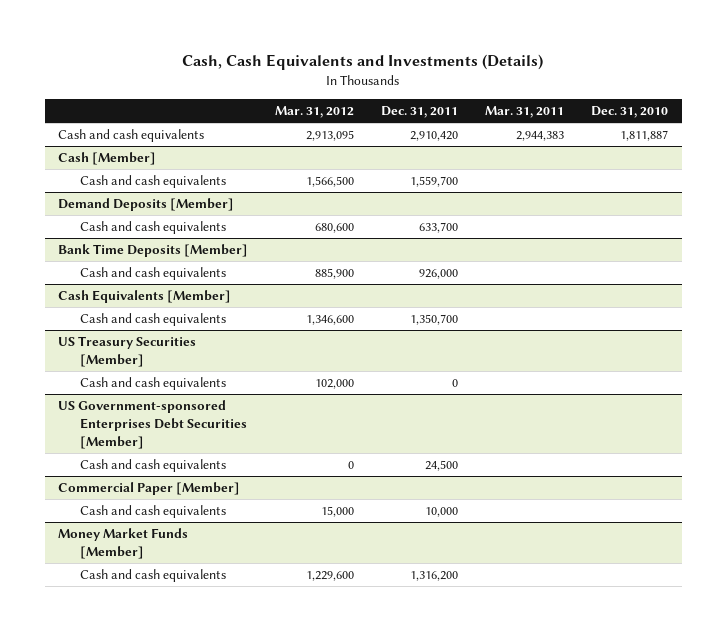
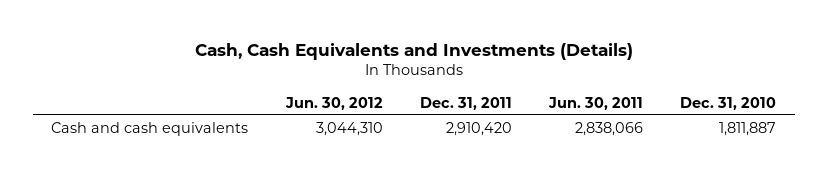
- | Mar. 31, 2012 | Dec. 31, 2011 | Mar. 31, 2011 | Dec. 31, 2010
+ | Jun. 30, 2012 | Dec. 31, 2011 | Jun. 30, 2011 | Dec. 31, 2010
- Cash [Member]
- Cash and cash equivalents | 1,566,500 | 1,559,700 | |
- Demand Deposits [Member]
- Cash and cash equivalents | 680,600 | 633,700 | |
- Bank Time Deposits [Member]
- Cash and cash equivalents | 885,900 | 926,000 | |
- Cash Equivalents [Member]
- Cash and cash equivalents | 1,346,600 | 1,350,700 | |
- US Treasury Securities [Member]
- Cash and cash equivalents | 102,000 | 0 | |
- US Government-sponsored Enterprises Debt Securities [Member]
- Cash and cash equivalents | 0 | 24,500 | |
- Commercial Paper [Member]
- Cash and cash equivalents | 15,000 | 10,000 | |
- Money Market Funds [Member]
- Cash and cash equivalents | 1,229,600 | 1,316,200 | |

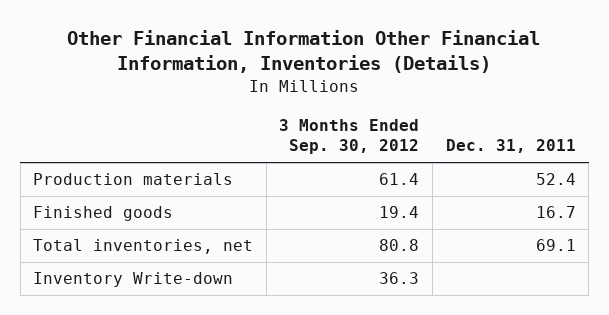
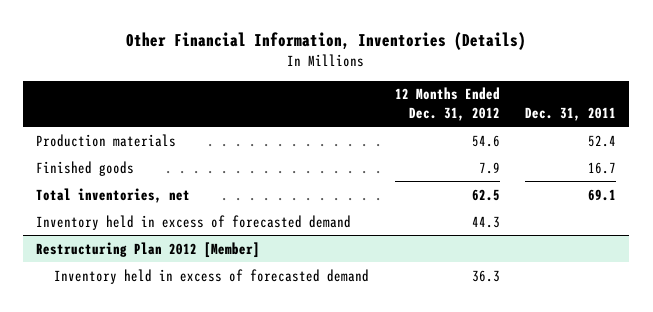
- Other Financial Information Other Financial Information, Inventories (Details)
+ Other Financial Information, Inventories (Details)
- | 3 Months Ended Sep. 30, 2012 | Dec. 31, 2011
+ | 12 Months Ended Dec. 31, 2012 | Dec. 31, 2011
- Inventory Write-down | 36.3 |
+ Inventory held in excess of forecasted demand | 44.3 |
+ Restructuring Plan 2012 [Member]
+ Inventory held in excess of forecasted demand | 36.3 |

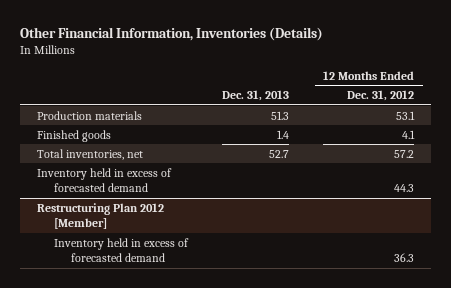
- | 12 Months Ended Dec. 31, 2012 | Dec. 31, 2011
+ | Dec. 31, 2013 | 12 Months Ended Dec. 31, 2012
- Production materials | 54.6 | 52.4
- Finished goods | 7.9 | 16.7
- Total inventories, net | 62.5 | 69.1
+ Production materials | 51.3 | 53.1
+ Finished goods | 1.4 | 4.1
+ Total inventories, net | 52.7 | 57.2

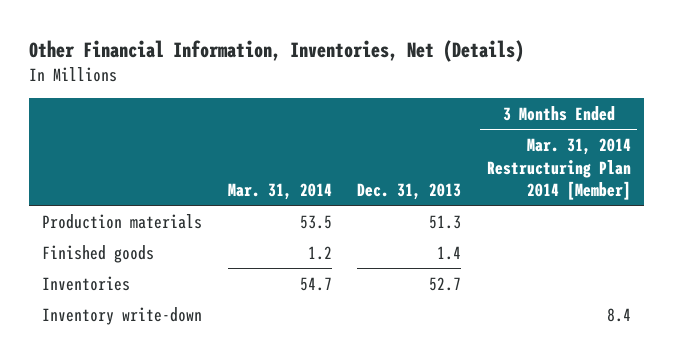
- Other Financial Information, Inventories (Details)
+ Other Financial Information, Inventories, Net (Details)
- | Dec. 31, 2013 | 12 Months Ended Dec. 31, 2012
+ | Mar. 31, 2014 | Dec. 31, 2013 | 3 Months Ended Mar. 31, 2014 Restructuring Plan 2014 [Member]
- Total inventories, net | 52.7 | 57.2
- Inventory held in excess of forecasted demand | | 44.3
- Restructuring Plan 2012 [Member]
- Inventory held in excess of forecasted demand | | 36.3
+ Inventories | 54.7 | 52.7 |
+ Inventory write-down | | | 8.4

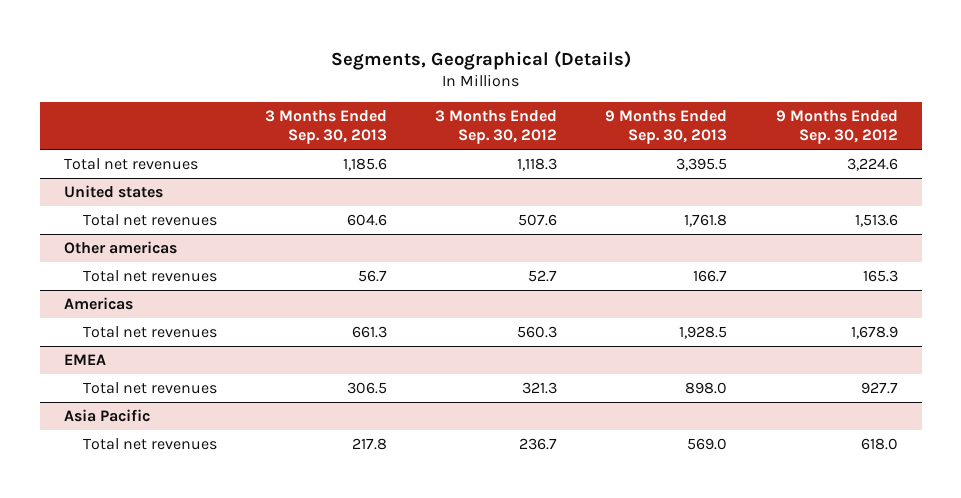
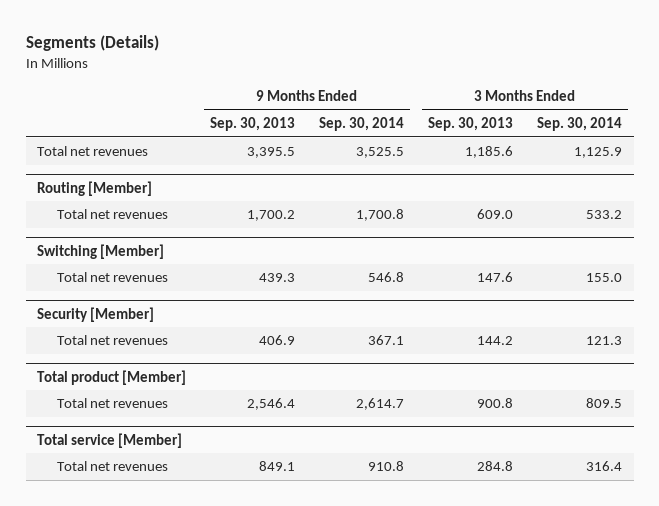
- Segments, Geographical (Details)
+ Segments (Details)
- | 3 Months Ended Sep. 30, 2013 | 3 Months Ended Sep. 30, 2012 | 9 Months Ended Sep. 30, 2013 | 9 Months Ended Sep. 30, 2012
+ | 9 Months Ended Sep. 30, 2013 | 9 Months Ended Sep. 30, 2014 | 3 Months Ended Sep. 30, 2013 | 3 Months Ended Sep. 30, 2014
- United states
- Total net revenues | 604.6 | 507.6 | 1,761.8 | 1,513.6
- Other americas
- Total net revenues | 56.7 | 52.7 | 166.7 | 165.3
- Americas
- Total net revenues | 661.3 | 560.3 | 1,928.5 | 1,678.9
- EMEA
- Total net revenues | 306.5 | 321.3 | 898.0 | 927.7
- Asia Pacific
- Total net revenues | 217.8 | 236.7 | 569.0 | 618.0
+ Routing [Member]
+ Total net revenues | 1,700.2 | 1,700.8 | 609.0 | 533.2
+ Switching [Member]
+ Total net revenues | 439.3 | 546.8 | 147.6 | 155.0
+ Security [Member]
+ Total net revenues | 406.9 | 367.1 | 144.2 | 121.3
+ Total product [Member]
+ Total net revenues | 2,546.4 | 2,614.7 | 900.8 | 809.5
+ Total service [Member]
+ Total net revenues | 849.1 | 910.8 | 284.8 | 316.4

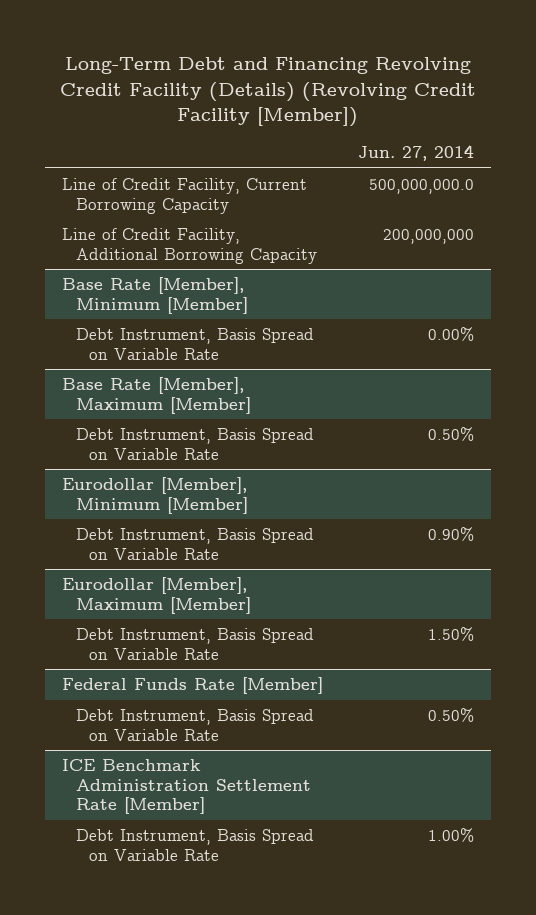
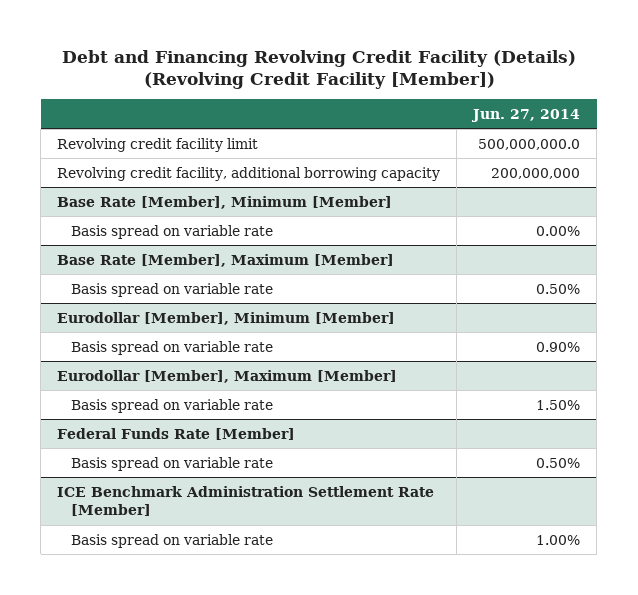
- Long-Term Debt and Financing Revolving Credit Facility (Details) (Revolving Credit Facility [Member])
+ Debt and Financing Revolving Credit Facility (Details) (Revolving Credit Facility [Member])
- Line of Credit Facility, Current Borrowing Capacity | 500,000,000.0
- Line of Credit Facility, Additional Borrowing Capacity | 200,000,000
+ Revolving credit facility limit | 500,000,000.0
+ Revolving credit facility, additional borrowing capacity | 200,000,000
@ Base Rate [Member], Minimum [Member]
- Debt Instrument, Basis Spread on Variable Rate | 0.00%
+ Basis spread on variable rate | 0.00%
@ Base Rate [Member], Maximum [Member]
- Debt Instrument, Basis Spread on Variable Rate | 0.50%
+ Basis spread on variable rate | 0.50%
@ Eurodollar [Member], Minimum [Member]
- Debt Instrument, Basis Spread on Variable Rate | 0.90%
+ Basis spread on variable rate | 0.90%
@ Eurodollar [Member], Maximum [Member]
- Debt Instrument, Basis Spread on Variable Rate | 1.50%
+ Basis spread on variable rate | 1.50%
@ Federal Funds Rate [Member]
- Debt Instrument, Basis Spread on Variable Rate | 0.50%
+ Basis spread on variable rate | 0.50%
@ ICE Benchmark Administration Settlement Rate [Member]
- Debt Instrument, Basis Spread on Variable Rate | 1.00%
+ Basis spread on variable rate | 1.00%

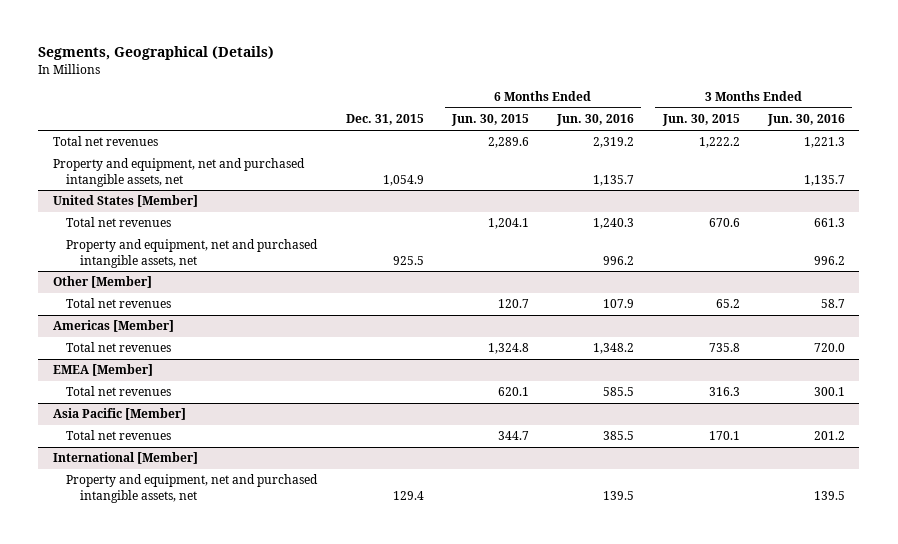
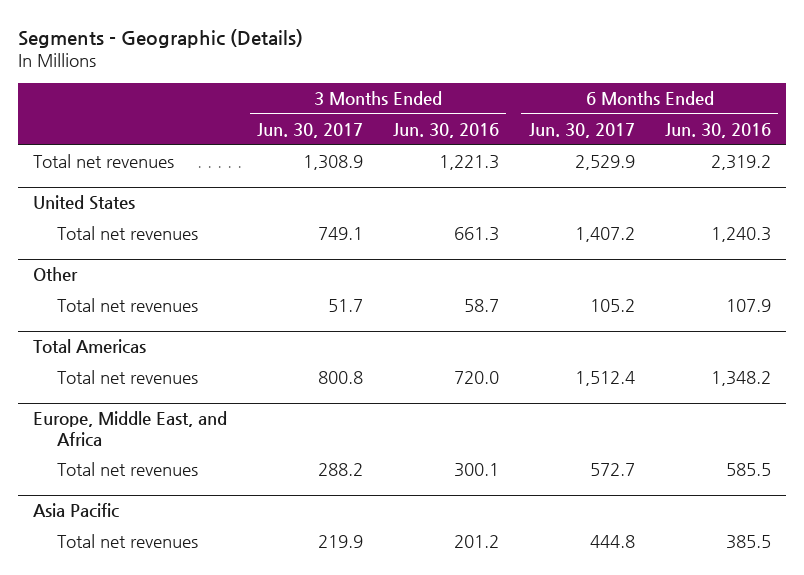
- Segments, Geographical (Details)
+ Segments - Geographic (Details)
- | Dec. 31, 2015 | 6 Months Ended Jun. 30, 2015 | 6 Months Ended Jun. 30, 2016 | 3 Months Ended Jun. 30, 2015 | 3 Months Ended Jun. 30, 2016
+ | 3 Months Ended Jun. 30, 2017 | 3 Months Ended Jun. 30, 2016 | 6 Months Ended Jun. 30, 2017 | 6 Months Ended Jun. 30, 2016
- Property and equipment, net and purchased intangible assets, net | 1,054.9 | | 1,135.7 | | 1,135.7
- United States [Member]
+ United States
- Property and equipment, net and purchased intangible assets, net | 925.5 | | 996.2 | | 996.2
- Other [Member]
+ Other
- Americas [Member]
+ Total Americas
- EMEA [Member]
+ Europe, Middle East, and Africa
- Asia Pacific [Member]
+ Asia Pacific
- International [Member]
- Property and equipment, net and purchased intangible assets, net | 129.4 | | 139.5 | | 139.5

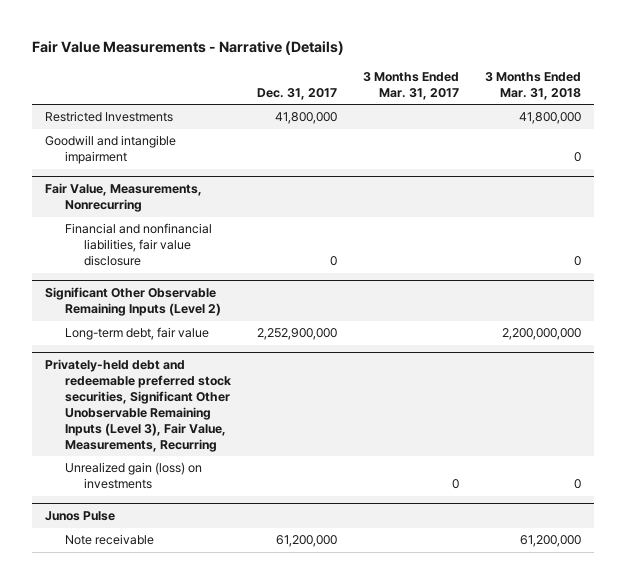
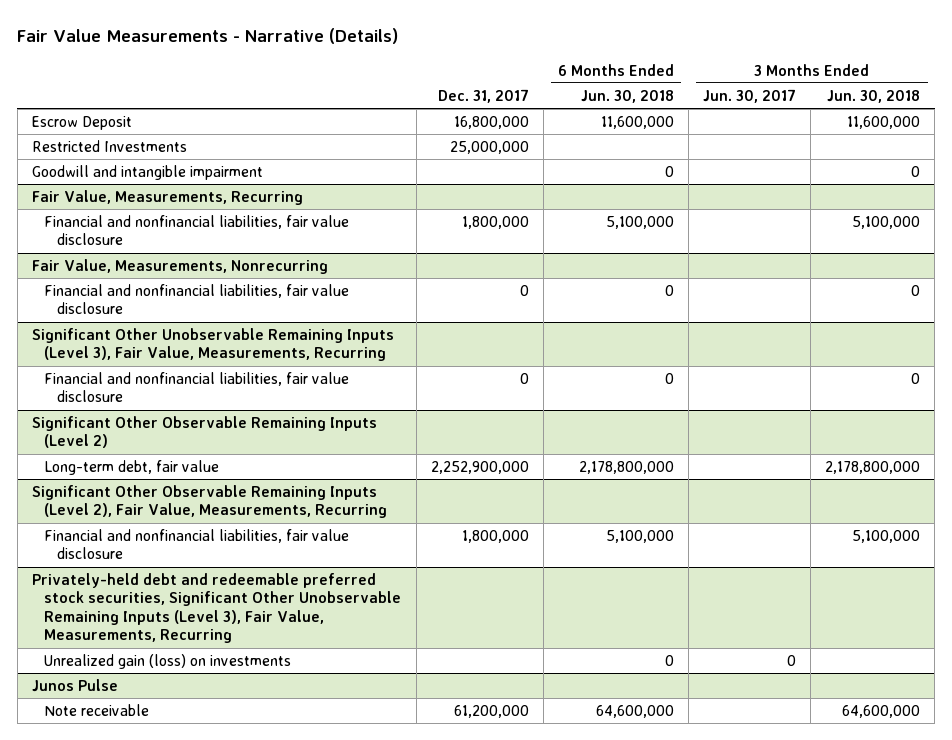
- | Dec. 31, 2017 | 3 Months Ended Mar. 31, 2017 | 3 Months Ended Mar. 31, 2018
+ | Dec. 31, 2017 | 6 Months Ended Jun. 30, 2018 | 3 Months Ended Jun. 30, 2017 | 3 Months Ended Jun. 30, 2018
- Restricted Investments | 41,800,000 | | 41,800,000
+ Escrow Deposit | 16,800,000 | 11,600,000 | | 11,600,000
+ Restricted Investments | 25,000,000 | | |
+ Fair Value, Measurements, Recurring
+ Financial and nonfinancial liabilities, fair value disclosure | 1,800,000 | 5,100,000 | | 5,100,000
+ Significant Other Unobservable Remaining Inputs (Level 3), Fair Value, Measurements, Recurring
+ Financial and nonfinancial liabilities, fair value disclosure | 0 | 0 | | 0
+ Significant Other Observable Remaining Inputs (Level 2), Fair Value, Measurements, Recurring
+ Financial and nonfinancial liabilities, fair value disclosure | 1,800,000 | 5,100,000 | | 5,100,000

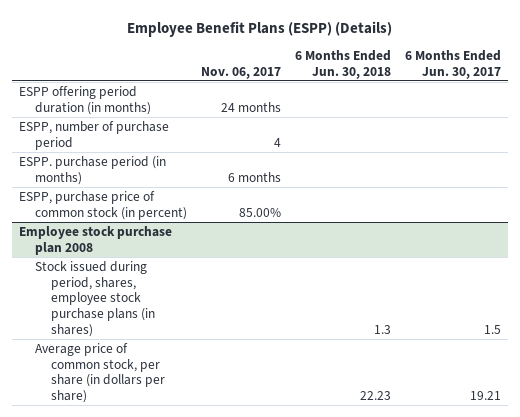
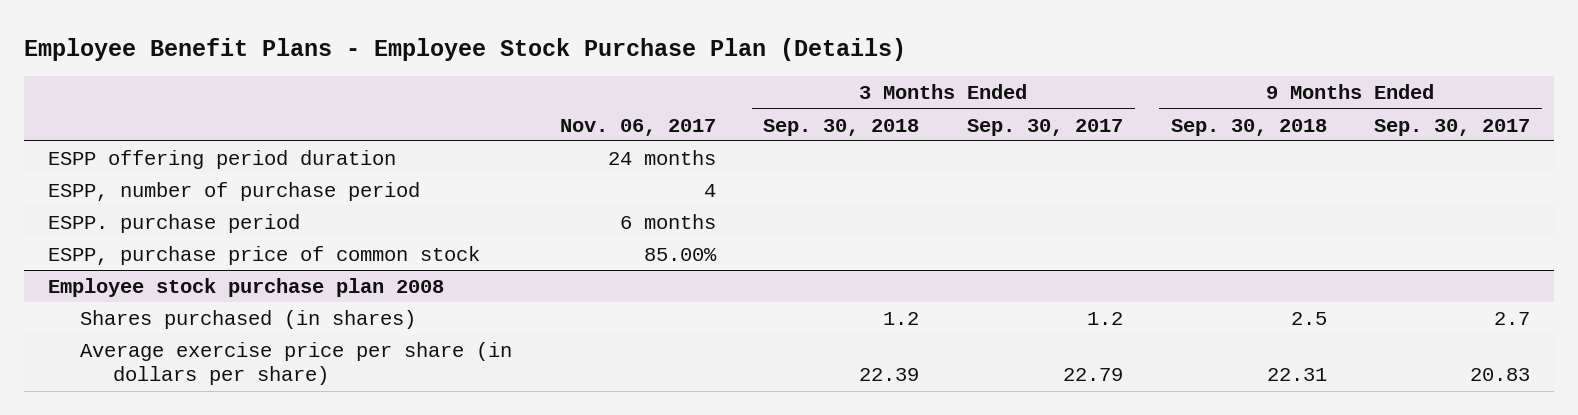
- Employee Benefit Plans (ESPP) (Details)
+ Employee Benefit Plans - Employee Stock Purchase Plan (Details)
- | Nov. 06, 2017 | 6 Months Ended Jun. 30, 2018 | 6 Months Ended Jun. 30, 2017
+ | Nov. 06, 2017 | 3 Months Ended Sep. 30, 2018 | 3 Months Ended Sep. 30, 2017 | 9 Months Ended Sep. 30, 2018 | 9 Months Ended Sep. 30, 2017
- ESPP offering period duration (in months) | 24 months | |
+ ESPP offering period duration | 24 months | | | |
- ESPP. purchase period (in months) | 6 months | |
- ESPP, purchase price of common stock (in percent) | 85.00% | |
+ ESPP. purchase period | 6 months | | | |
+ ESPP, purchase price of common stock | 85.00% | | | |
@ Employee stock purchase plan 2008
- Stock issued during period, shares, employee stock purchase plans (in shares) | | 1.3 | 1.5
- Average price of common stock, per share (in dollars per share) | | 22.23 | 19.21
+ Shares purchased (in shares) | | 1.2 | 1.2 | 2.5 | 2.7
+ Average exercise price per share (in dollars per share) | | 22.39 | 22.79 | 22.31 | 20.83

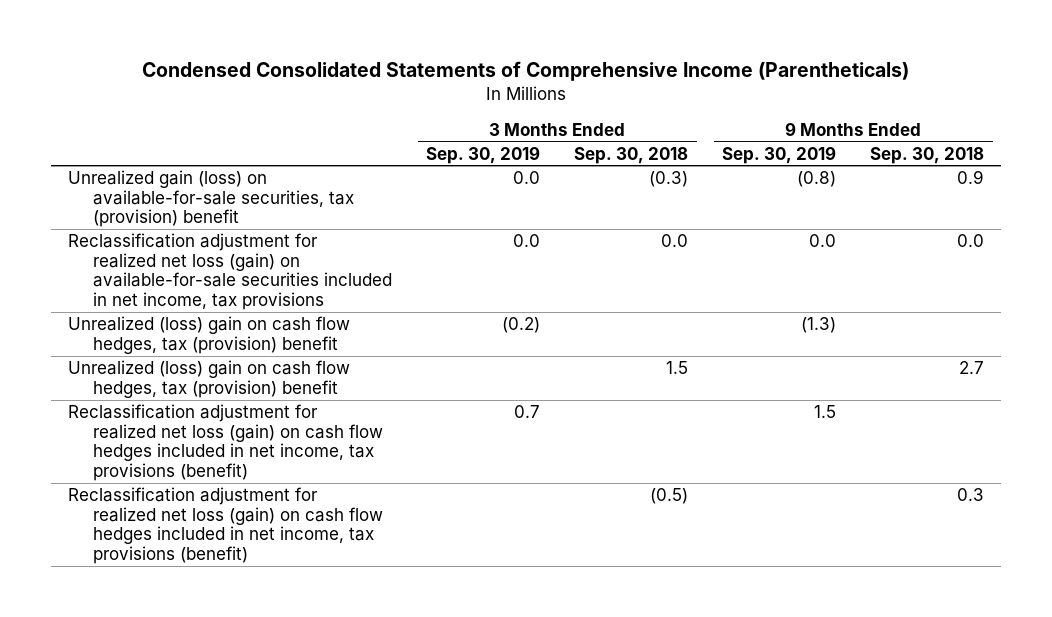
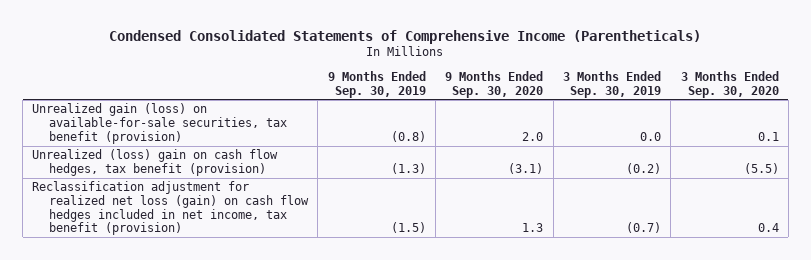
- | 3 Months Ended Sep. 30, 2019 | 3 Months Ended Sep. 30, 2018 | 9 Months Ended Sep. 30, 2019 | 9 Months Ended Sep. 30, 2018
+ | 9 Months Ended Sep. 30, 2019 | 9 Months Ended Sep. 30, 2020 | 3 Months Ended Sep. 30, 2019 | 3 Months Ended Sep. 30, 2020
- Unrealized gain (loss) on available-for-sale securities, tax (provision) benefit | 0.0 | (0.3) | (0.8) | 0.9
- Reclassification adjustment for realized net loss (gain) on available-for-sale securities included in net income, tax provisions | 0.0 | 0.0 | 0.0 | 0.0
- Unrealized (loss) gain on cash flow hedges, tax (provision) benefit | (0.2) | | (1.3) |
- Unrealized (loss) gain on cash flow hedges, tax (provision) benefit | | 1.5 | | 2.7
- Reclassification adjustment for realized net loss (gain) on cash flow hedges included in net income, tax provisions (benefit) | 0.7 | | 1.5 |
- Reclassification adjustment for realized net loss (gain) on cash flow hedges included in net income, tax provisions (benefit) | | (0.5) | | 0.3
+ Unrealized gain (loss) on available-for-sale securities, tax benefit (provision) | (0.8) | 2.0 | 0.0 | 0.1
+ Unrealized (loss) gain on cash flow hedges, tax benefit (provision) | (1.3) | (3.1) | (0.2) | (5.5)
+ Reclassification adjustment for realized net loss (gain) on cash flow hedges included in net income, tax benefit (provision) | (1.5) | 1.3 | (0.7) | 0.4

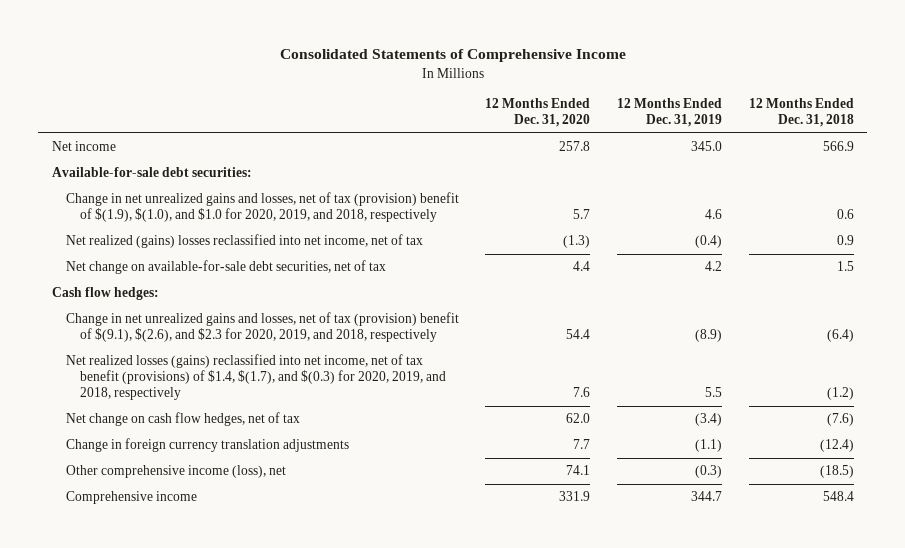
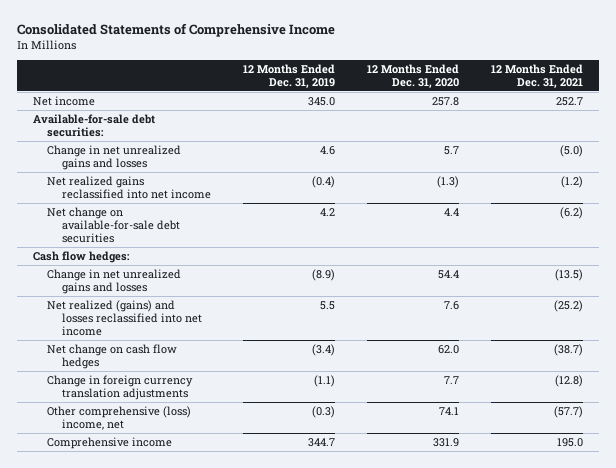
- | 12 Months Ended Dec. 31, 2020 | 12 Months Ended Dec. 31, 2019 | 12 Months Ended Dec. 31, 2018
+ | 12 Months Ended Dec. 31, 2019 | 12 Months Ended Dec. 31, 2020 | 12 Months Ended Dec. 31, 2021
- Change in net unrealized gains and losses, net of tax (provision) benefit of $(1.9), $(1.0), and $1.0 for 2020, 2019, and 2018, respectively | 5.7 | 4.6 | 0.6
- Net realized (gains) losses reclassified into net income, net of tax | (1.3) | (0.4) | 0.9
- Net change on available-for-sale debt securities, net of tax | 4.4 | 4.2 | 1.5
+ Change in net unrealized gains and losses | 4.6 | 5.7 | (5.0)
+ Net realized gains reclassified into net income | (0.4) | (1.3) | (1.2)
+ Net change on available-for-sale debt securities | 4.2 | 4.4 | (6.2)
- Change in net unrealized gains and losses, net of tax (provision) benefit of $(9.1), $(2.6), and $2.3 for 2020, 2019, and 2018, respectively | 54.4 | (8.9) | (6.4)
- Net realized losses (gains) reclassified into net income, net of tax benefit (provisions) of $1.4, $(1.7), and $(0.3) for 2020, 2019, and 2018, respectively | 7.6 | 5.5 | (1.2)
- Net change on cash flow hedges, net of tax | 62.0 | (3.4) | (7.6)
+ Change in net unrealized gains and losses | (8.9) | 54.4 | (13.5)
+ Net realized (gains) and losses reclassified into net income | 5.5 | 7.6 | (25.2)
+ Net change on cash flow hedges | (3.4) | 62.0 | (38.7)
- Other comprehensive income (loss), net | 74.1 | (0.3) | (18.5)
+ Other comprehensive (loss) income, net | (0.3) | 74.1 | (57.7)

